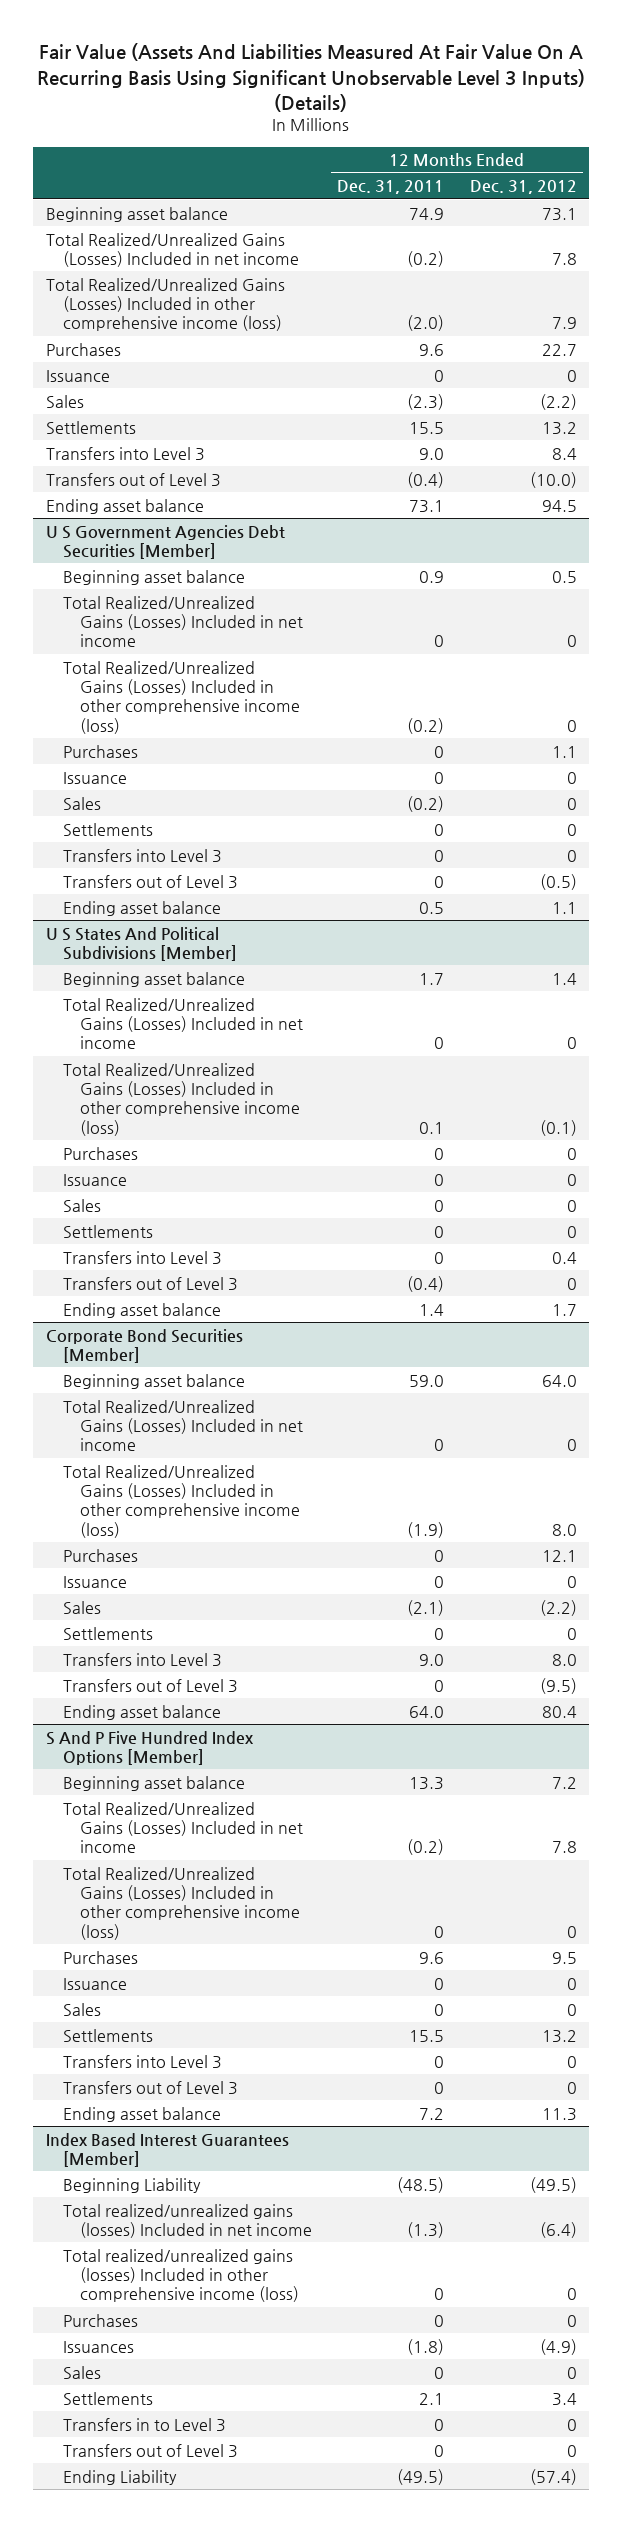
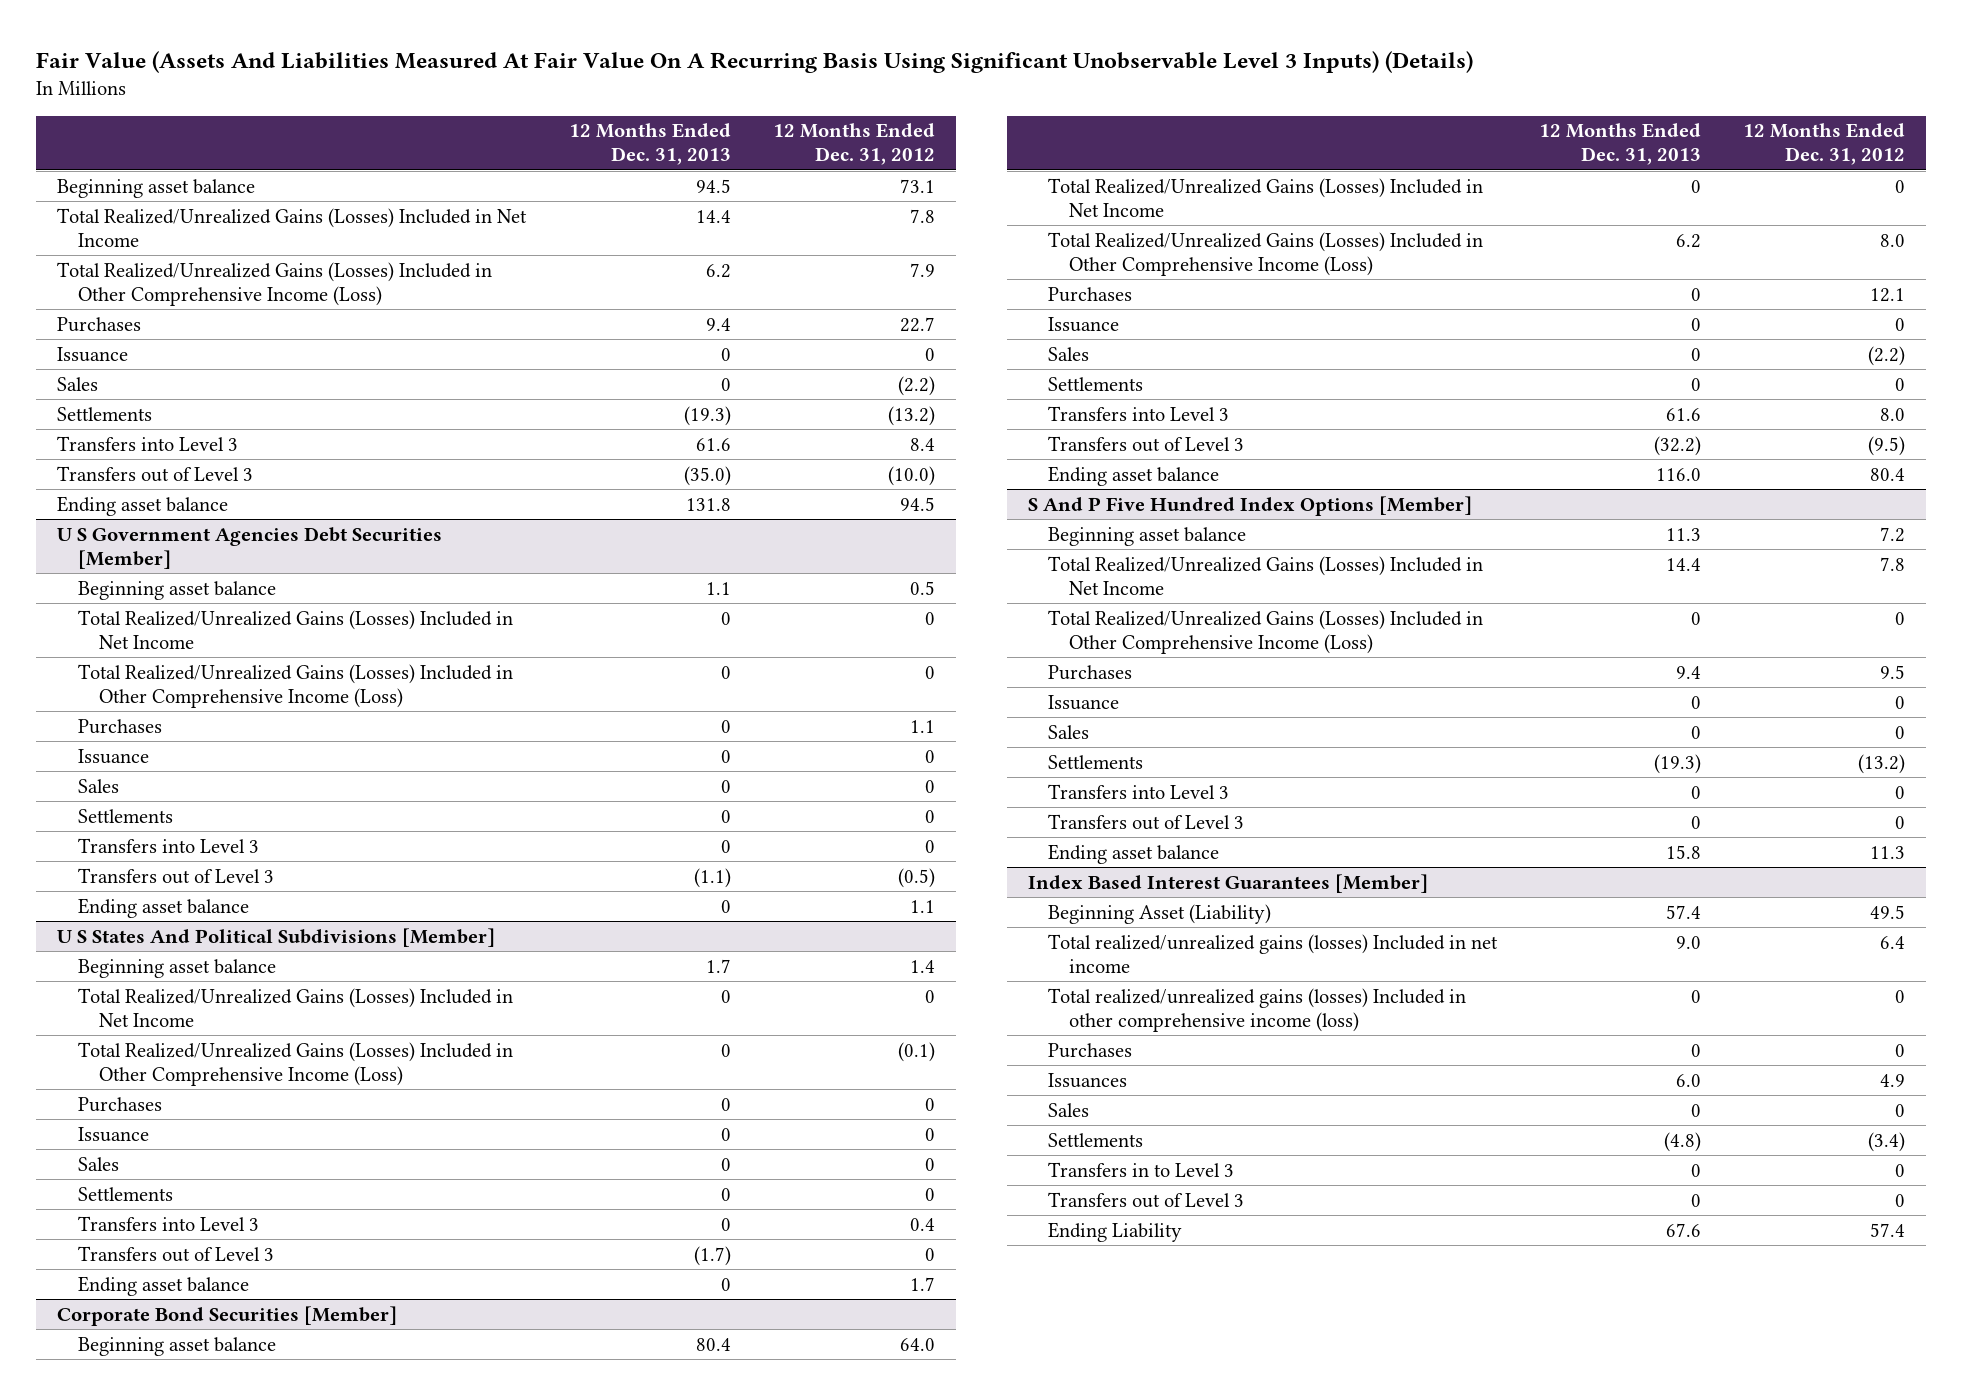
- | 12 Months Ended Dec. 31, 2011 | 12 Months Ended Dec. 31, 2012
+ | 12 Months Ended Dec. 31, 2013 | 12 Months Ended Dec. 31, 2012
- Total Realized/Unrealized Gains (Losses) Included in net income | (0.2) | 7.8
- Total Realized/Unrealized Gains (Losses) Included in other comprehensive income (loss) | (2.0) | 7.9
+ Total Realized/Unrealized Gains (Losses) Included in Net Income | 14.4 | 7.8
+ Total Realized/Unrealized Gains (Losses) Included in Other Comprehensive Income (Loss) | 6.2 | 7.9
- Settlements | 15.5 | 13.2
+ Settlements | (19.3) | (13.2)
@ U S Government Agencies Debt Securities [Member]
- Total Realized/Unrealized Gains (Losses) Included in net income | 0 | 0
- Total Realized/Unrealized Gains (Losses) Included in other comprehensive income (loss) | (0.2) | 0
+ Total Realized/Unrealized Gains (Losses) Included in Net Income | 0 | 0
+ Total Realized/Unrealized Gains (Losses) Included in Other Comprehensive Income (Loss) | 0 | 0
@ U S States And Political Subdivisions [Member]
- Total Realized/Unrealized Gains (Losses) Included in net income | 0 | 0
- Total Realized/Unrealized Gains (Losses) Included in other comprehensive income (loss) | 0.1 | (0.1)
+ Total Realized/Unrealized Gains (Losses) Included in Net Income | 0 | 0
+ Total Realized/Unrealized Gains (Losses) Included in Other Comprehensive Income (Loss) | 0 | (0.1)
@ Corporate Bond Securities [Member]
- Total Realized/Unrealized Gains (Losses) Included in net income | 0 | 0
- Total Realized/Unrealized Gains (Losses) Included in other comprehensive income (loss) | (1.9) | 8.0
+ Total Realized/Unrealized Gains (Losses) Included in Net Income | 0 | 0
+ Total Realized/Unrealized Gains (Losses) Included in Other Comprehensive Income (Loss) | 6.2 | 8.0
@ S And P Five Hundred Index Options [Member]
- Total Realized/Unrealized Gains (Losses) Included in net income | (0.2) | 7.8
- Total Realized/Unrealized Gains (Losses) Included in other comprehensive income (loss) | 0 | 0
+ Total Realized/Unrealized Gains (Losses) Included in Net Income | 14.4 | 7.8
+ Total Realized/Unrealized Gains (Losses) Included in Other Comprehensive Income (Loss) | 0 | 0
- Settlements | 15.5 | 13.2
+ Settlements | (19.3) | (13.2)
@ Index Based Interest Guarantees [Member]
- Beginning Liability | (48.5) | (49.5)
- Total realized/unrealized gains (losses) Included in net income | (1.3) | (6.4)
+ Beginning Asset (Liability) | 57.4 | 49.5
+ Total realized/unrealized gains (losses) Included in net income | 9.0 | 6.4
- Issuances | (1.8) | (4.9)
+ Issuances | 6.0 | 4.9
- Settlements | 2.1 | 3.4
+ Settlements | (4.8) | (3.4)
- Ending Liability | (49.5) | (57.4)
+ Ending Liability | 67.6 | 57.4

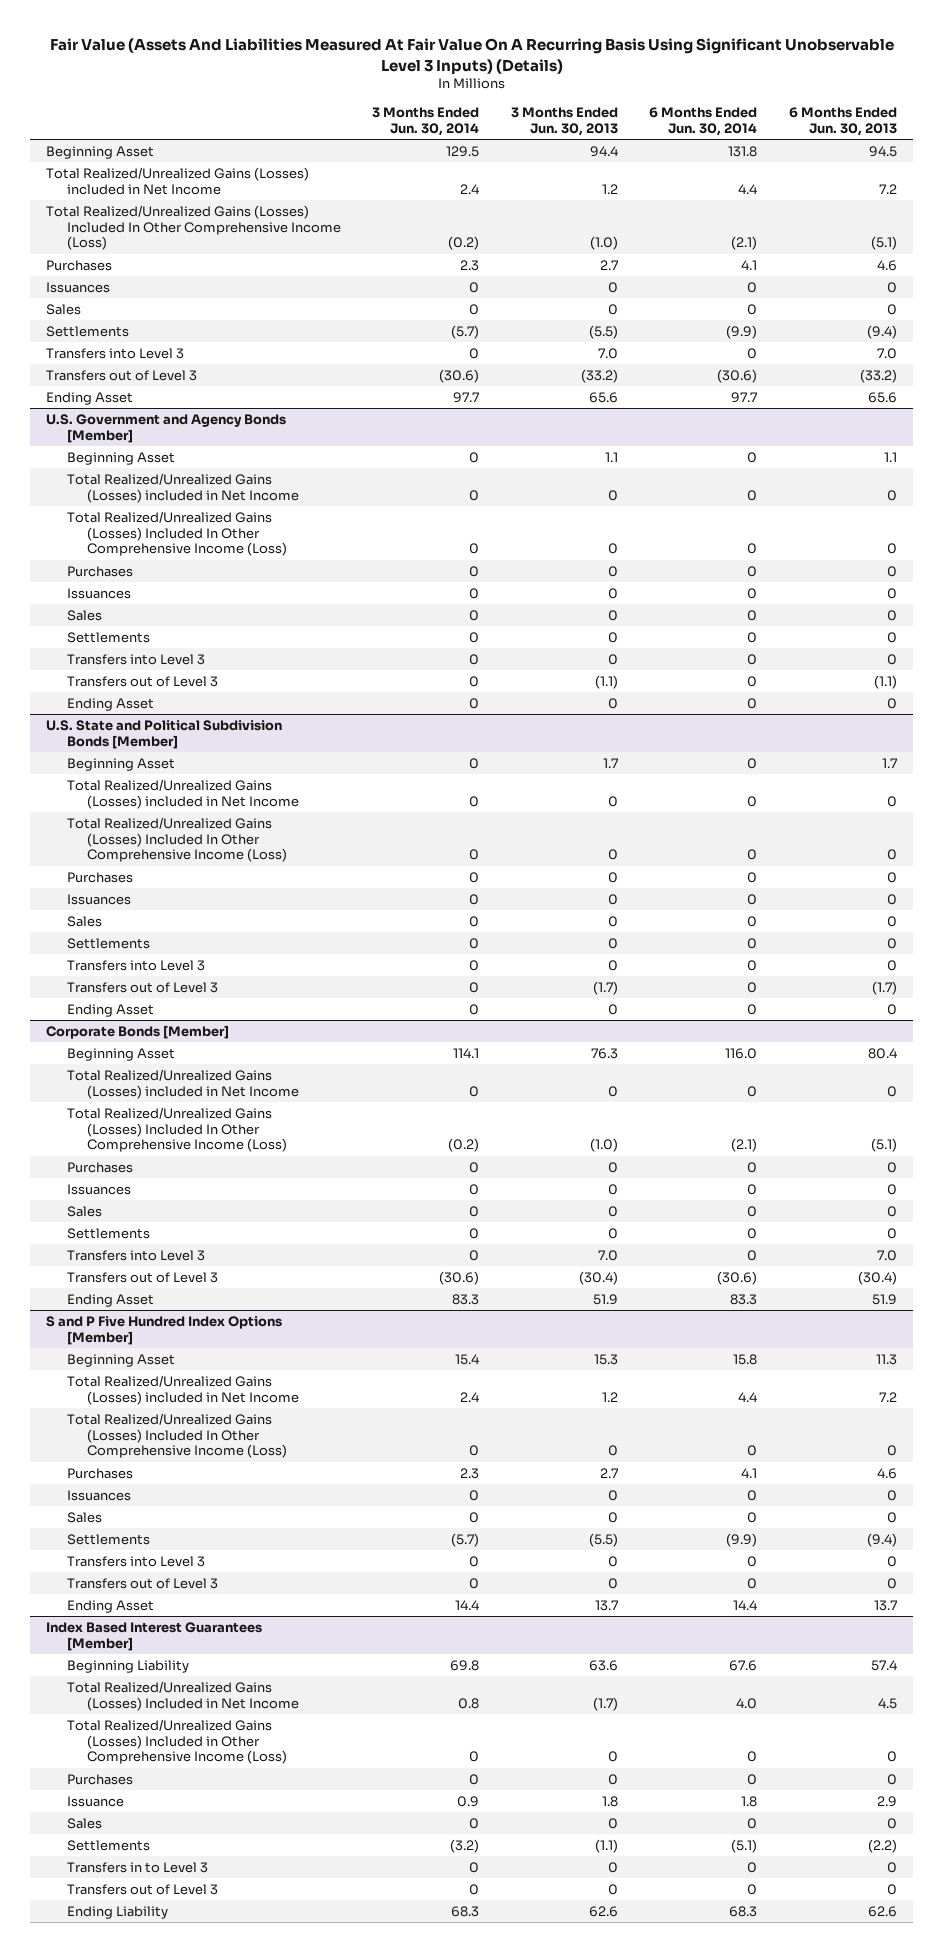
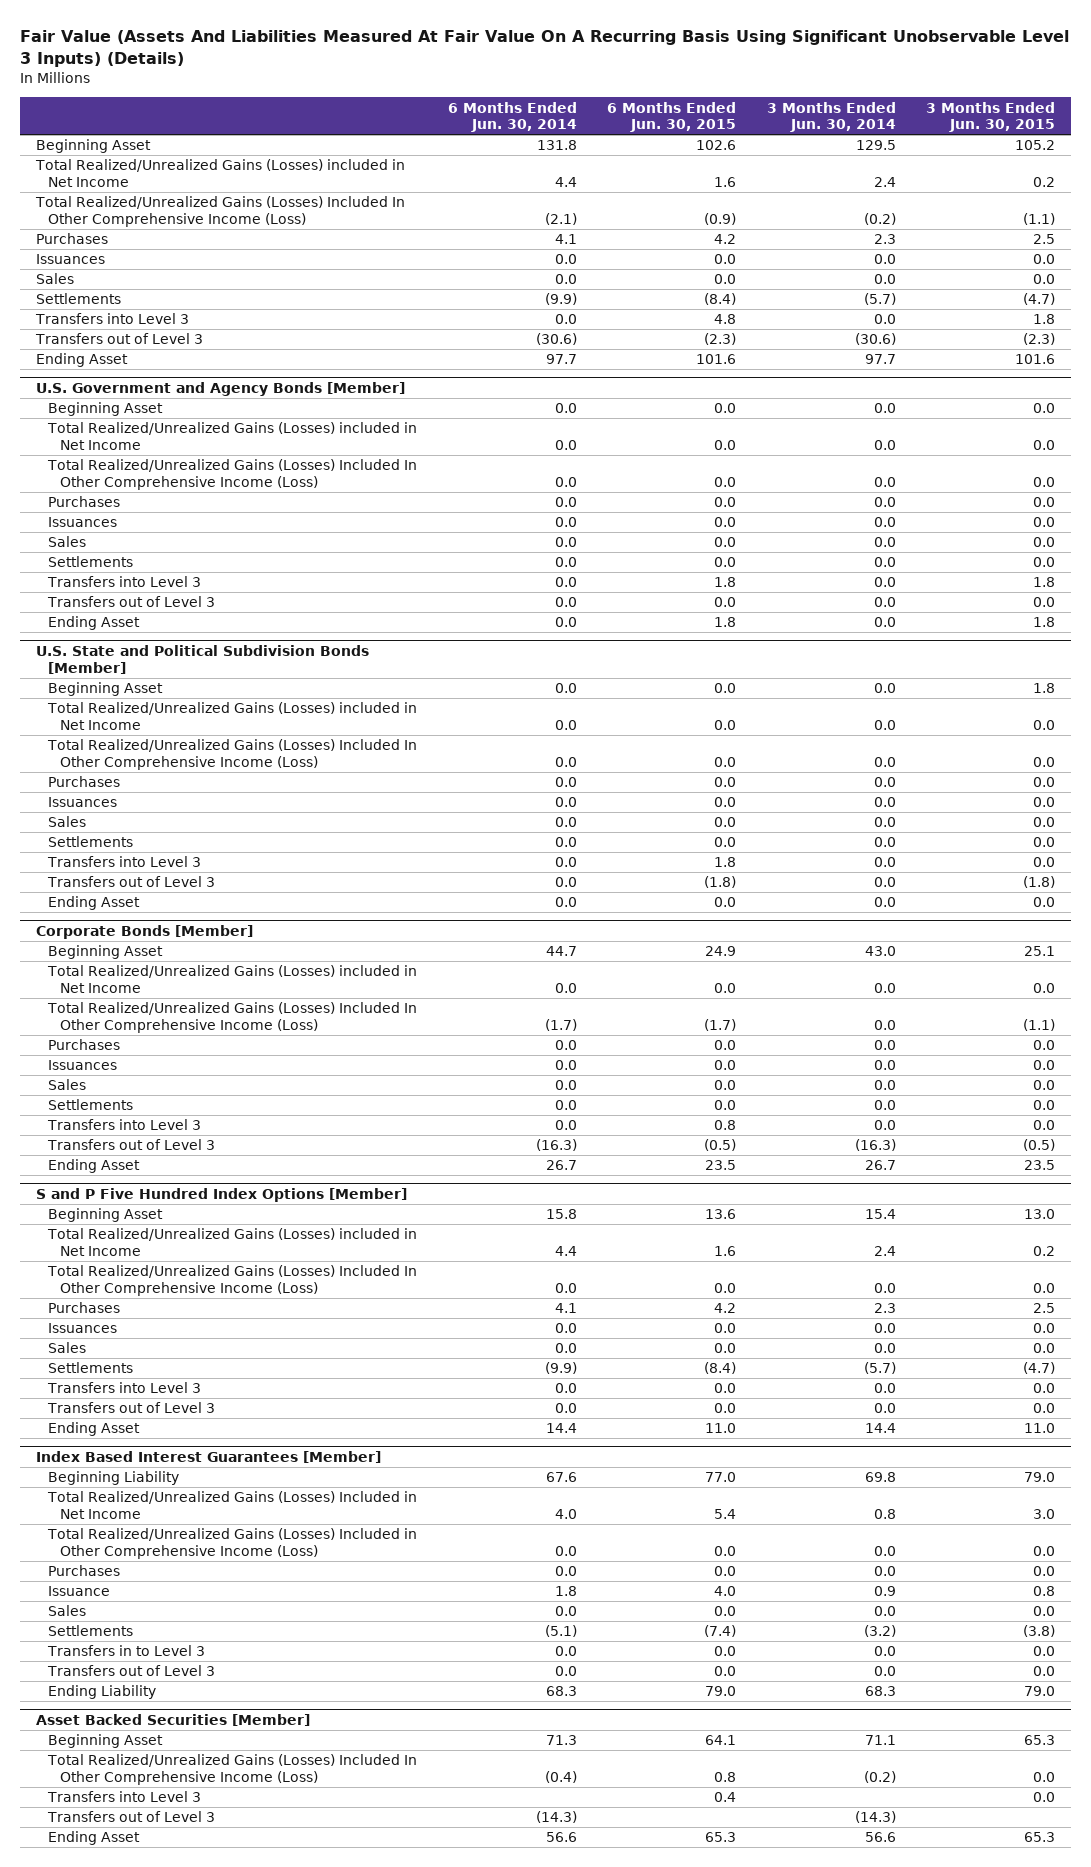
- | 3 Months Ended Jun. 30, 2014 | 3 Months Ended Jun. 30, 2013 | 6 Months Ended Jun. 30, 2014 | 6 Months Ended Jun. 30, 2013
+ | 6 Months Ended Jun. 30, 2014 | 6 Months Ended Jun. 30, 2015 | 3 Months Ended Jun. 30, 2014 | 3 Months Ended Jun. 30, 2015
- Issuances | 0 | 0 | 0 | 0
- Sales | 0 | 0 | 0 | 0
+ Issuances | 0.0 | 0.0 | 0.0 | 0.0
+ Sales | 0.0 | 0.0 | 0.0 | 0.0
- Transfers into Level 3 | 0 | 7.0 | 0 | 7.0
+ Transfers into Level 3 | 0.0 | 4.8 | 0.0 | 1.8
@ U.S. Government and Agency Bonds [Member]
- Beginning Asset | 0 | 1.1 | 0 | 1.1
- Total Realized/Unrealized Gains (Losses) included in Net Income | 0 | 0 | 0 | 0
- Total Realized/Unrealized Gains (Losses) Included In Other Comprehensive Income (Loss) | 0 | 0 | 0 | 0
- Purchases | 0 | 0 | 0 | 0
- Issuances | 0 | 0 | 0 | 0
- Sales | 0 | 0 | 0 | 0
- Settlements | 0 | 0 | 0 | 0
- Transfers into Level 3 | 0 | 0 | 0 | 0
- Transfers out of Level 3 | 0 | (1.1) | 0 | (1.1)
- Ending Asset | 0 | 0 | 0 | 0
+ Beginning Asset | 0.0 | 0.0 | 0.0 | 0.0
+ Total Realized/Unrealized Gains (Losses) included in Net Income | 0.0 | 0.0 | 0.0 | 0.0
+ Total Realized/Unrealized Gains (Losses) Included In Other Comprehensive Income (Loss) | 0.0 | 0.0 | 0.0 | 0.0
+ Purchases | 0.0 | 0.0 | 0.0 | 0.0
+ Issuances | 0.0 | 0.0 | 0.0 | 0.0
+ Sales | 0.0 | 0.0 | 0.0 | 0.0
+ Settlements | 0.0 | 0.0 | 0.0 | 0.0
+ Transfers into Level 3 | 0.0 | 1.8 | 0.0 | 1.8
+ Transfers out of Level 3 | 0.0 | 0.0 | 0.0 | 0.0
+ Ending Asset | 0.0 | 1.8 | 0.0 | 1.8
@ U.S. State and Political Subdivision Bonds [Member]
- Beginning Asset | 0 | 1.7 | 0 | 1.7
- Total Realized/Unrealized Gains (Losses) included in Net Income | 0 | 0 | 0 | 0
- Total Realized/Unrealized Gains (Losses) Included In Other Comprehensive Income (Loss) | 0 | 0 | 0 | 0
- Purchases | 0 | 0 | 0 | 0
- Issuances | 0 | 0 | 0 | 0
- Sales | 0 | 0 | 0 | 0
- Settlements | 0 | 0 | 0 | 0
- Transfers into Level 3 | 0 | 0 | 0 | 0
- Transfers out of Level 3 | 0 | (1.7) | 0 | (1.7)
- Ending Asset | 0 | 0 | 0 | 0
+ Beginning Asset | 0.0 | 0.0 | 0.0 | 1.8
+ Total Realized/Unrealized Gains (Losses) included in Net Income | 0.0 | 0.0 | 0.0 | 0.0
+ Total Realized/Unrealized Gains (Losses) Included In Other Comprehensive Income (Loss) | 0.0 | 0.0 | 0.0 | 0.0
+ Purchases | 0.0 | 0.0 | 0.0 | 0.0
+ Issuances | 0.0 | 0.0 | 0.0 | 0.0
+ Sales | 0.0 | 0.0 | 0.0 | 0.0
+ Settlements | 0.0 | 0.0 | 0.0 | 0.0
+ Transfers into Level 3 | 0.0 | 1.8 | 0.0 | 0.0
+ Transfers out of Level 3 | 0.0 | (1.8) | 0.0 | (1.8)
+ Ending Asset | 0.0 | 0.0 | 0.0 | 0.0
@ Corporate Bonds [Member]
- Beginning Asset | 114.1 | 76.3 | 116.0 | 80.4
- Total Realized/Unrealized Gains (Losses) included in Net Income | 0 | 0 | 0 | 0
- Total Realized/Unrealized Gains (Losses) Included In Other Comprehensive Income (Loss) | (0.2) | (1.0) | (2.1) | (5.1)
- Purchases | 0 | 0 | 0 | 0
- Issuances | 0 | 0 | 0 | 0
- Sales | 0 | 0 | 0 | 0
- Settlements | 0 | 0 | 0 | 0
- Transfers into Level 3 | 0 | 7.0 | 0 | 7.0
- Transfers out of Level 3 | (30.6) | (30.4) | (30.6) | (30.4)
- Ending Asset | 83.3 | 51.9 | 83.3 | 51.9
+ Beginning Asset | 44.7 | 24.9 | 43.0 | 25.1
+ Total Realized/Unrealized Gains (Losses) included in Net Income | 0.0 | 0.0 | 0.0 | 0.0
+ Total Realized/Unrealized Gains (Losses) Included In Other Comprehensive Income (Loss) | (1.7) | (1.7) | 0.0 | (1.1)
+ Purchases | 0.0 | 0.0 | 0.0 | 0.0
+ Issuances | 0.0 | 0.0 | 0.0 | 0.0
+ Sales | 0.0 | 0.0 | 0.0 | 0.0
+ Settlements | 0.0 | 0.0 | 0.0 | 0.0
+ Transfers into Level 3 | 0.0 | 0.8 | 0.0 | 0.0
+ Transfers out of Level 3 | (16.3) | (0.5) | (16.3) | (0.5)
+ Ending Asset | 26.7 | 23.5 | 26.7 | 23.5
@ S and P Five Hundred Index Options [Member]
- Total Realized/Unrealized Gains (Losses) Included In Other Comprehensive Income (Loss) | 0 | 0 | 0 | 0
+ Total Realized/Unrealized Gains (Losses) Included In Other Comprehensive Income (Loss) | 0.0 | 0.0 | 0.0 | 0.0
- Issuances | 0 | 0 | 0 | 0
- Sales | 0 | 0 | 0 | 0
+ Issuances | 0.0 | 0.0 | 0.0 | 0.0
+ Sales | 0.0 | 0.0 | 0.0 | 0.0
- Transfers into Level 3 | 0 | 0 | 0 | 0
- Transfers out of Level 3 | 0 | 0 | 0 | 0
+ Transfers into Level 3 | 0.0 | 0.0 | 0.0 | 0.0
+ Transfers out of Level 3 | 0.0 | 0.0 | 0.0 | 0.0
@ Index Based Interest Guarantees [Member]
- Total Realized/Unrealized Gains (Losses) Included in Other Comprehensive Income (Loss) | 0 | 0 | 0 | 0
- Purchases | 0 | 0 | 0 | 0
+ Total Realized/Unrealized Gains (Losses) Included in Other Comprehensive Income (Loss) | 0.0 | 0.0 | 0.0 | 0.0
+ Purchases | 0.0 | 0.0 | 0.0 | 0.0
- Sales | 0 | 0 | 0 | 0
+ Sales | 0.0 | 0.0 | 0.0 | 0.0
- Transfers in to Level 3 | 0 | 0 | 0 | 0
- Transfers out of Level 3 | 0 | 0 | 0 | 0
+ Transfers in to Level 3 | 0.0 | 0.0 | 0.0 | 0.0
+ Transfers out of Level 3 | 0.0 | 0.0 | 0.0 | 0.0
+ Asset Backed Securities [Member]
+ Beginning Asset | 71.3 | 64.1 | 71.1 | 65.3
+ Total Realized/Unrealized Gains (Losses) Included In Other Comprehensive Income (Loss) | (0.4) | 0.8 | (0.2) | 0.0
+ Transfers into Level 3 | | 0.4 | | 0.0
+ Transfers out of Level 3 | (14.3) | | (14.3) |
+ Ending Asset | 56.6 | 65.3 | 56.6 | 65.3

